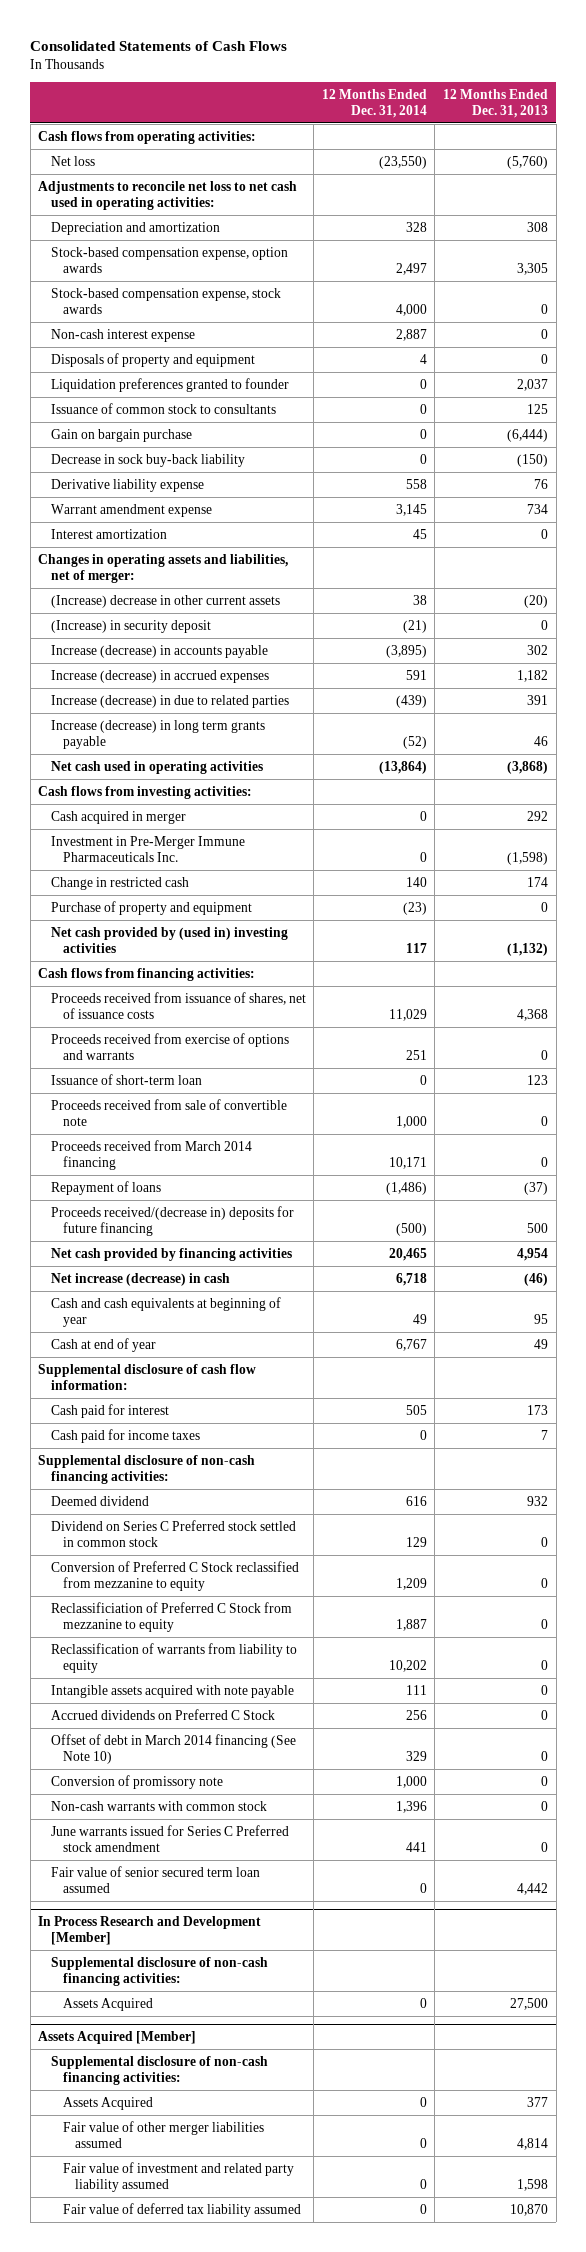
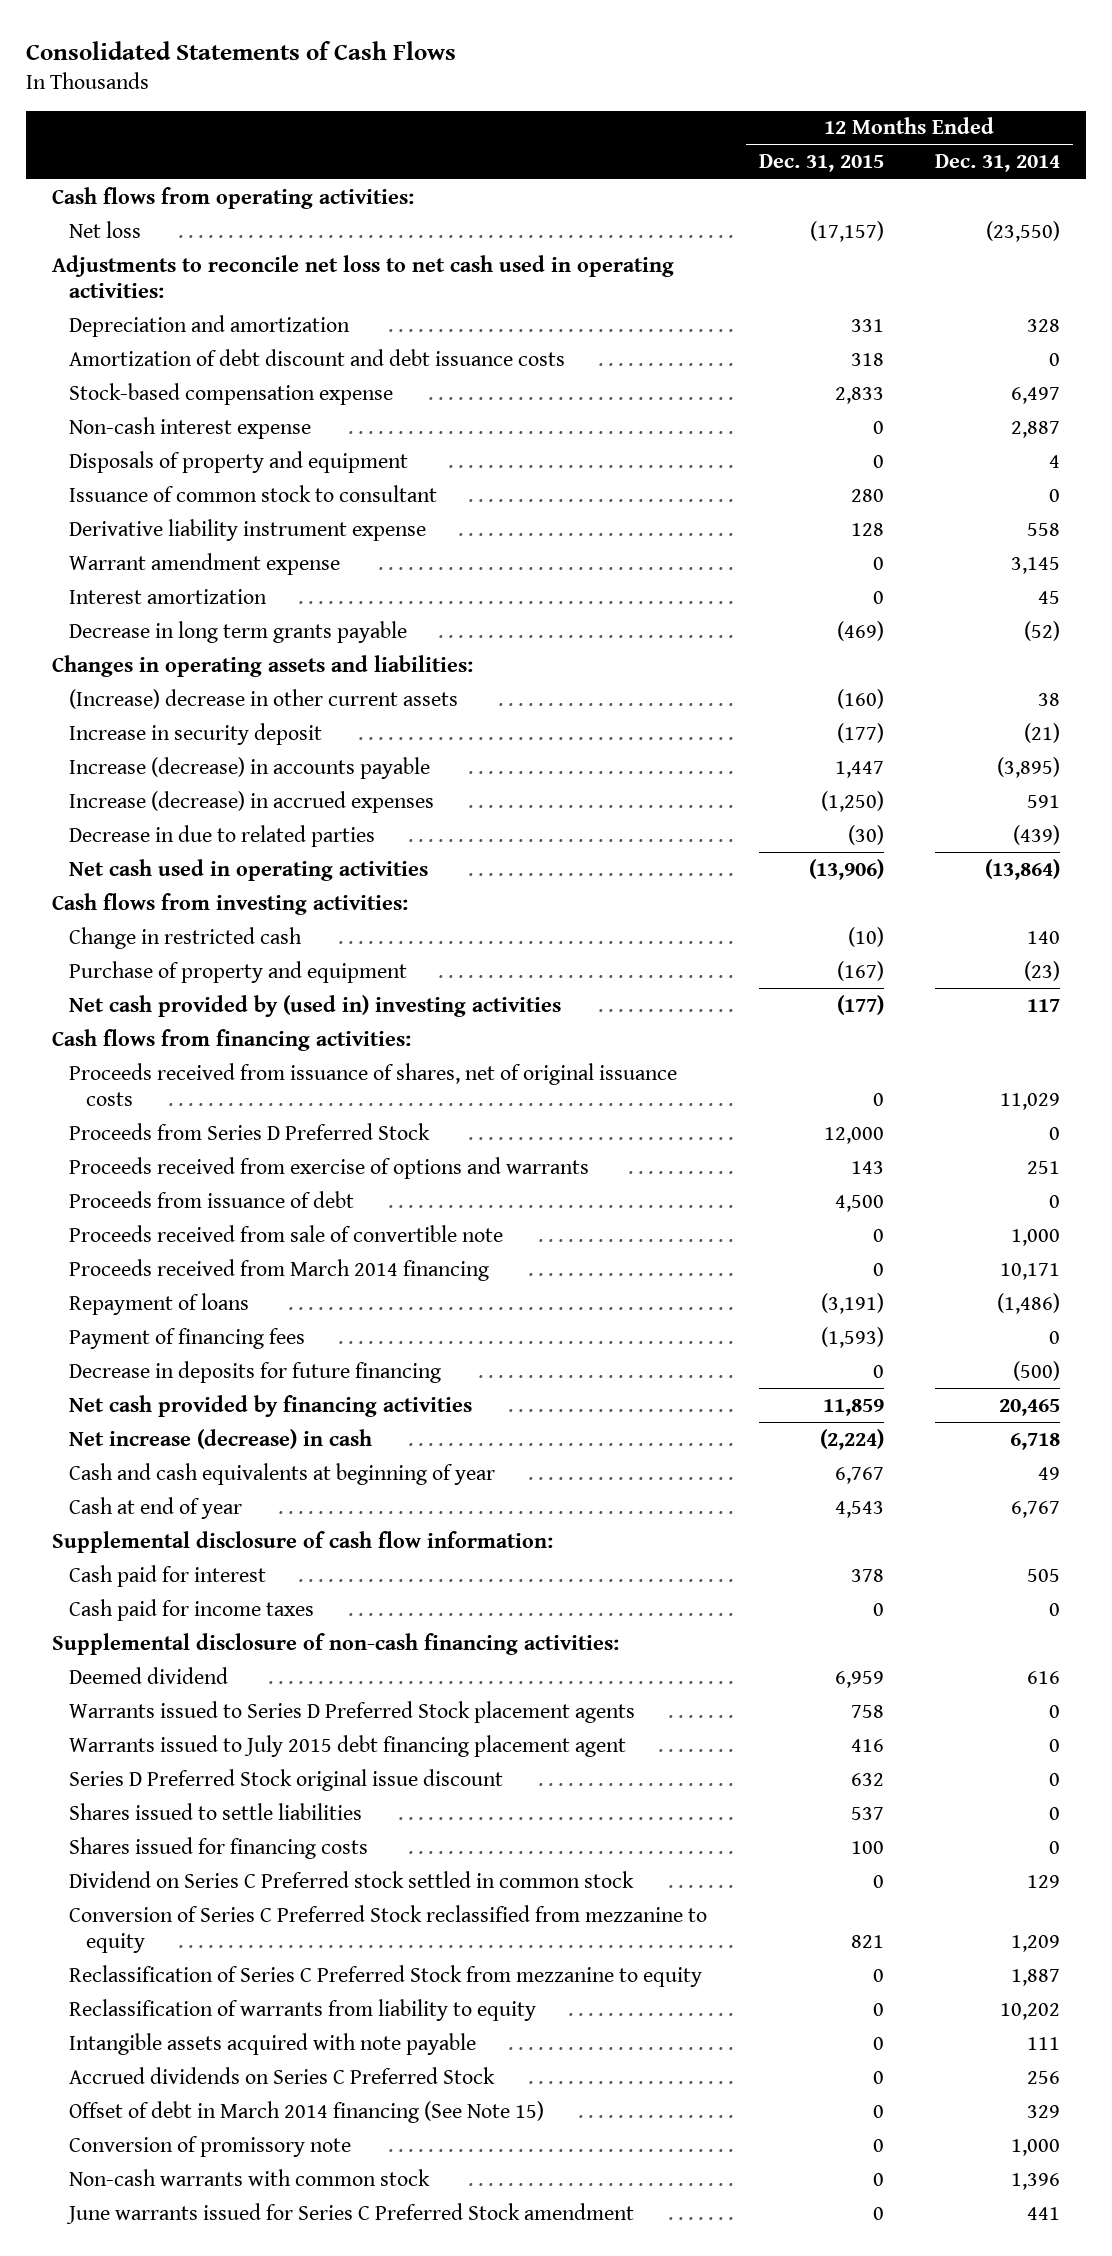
- | 12 Months Ended Dec. 31, 2014 | 12 Months Ended Dec. 31, 2013
+ | 12 Months Ended Dec. 31, 2015 | 12 Months Ended Dec. 31, 2014
- Stock-based compensation expense, option awards | 2,497 | 3,305
- Stock-based compensation expense, stock awards | 4,000 | 0
+ Amortization of debt discount and debt issuance costs | 318 | 0
+ Stock-based compensation expense | 2,833 | 6,497
- Liquidation preferences granted to founder | 0 | 2,037
- Issuance of common stock to consultants | 0 | 125
- Gain on bargain purchase | 0 | (6,444)
- Decrease in sock buy-back liability | 0 | (150)
- Derivative liability expense | 558 | 76
+ Issuance of common stock to consultant | 280 | 0
+ Derivative liability instrument expense | 128 | 558
- Changes in operating assets and liabilities, net of merger:
+ Decrease in long term grants payable | (469) | (52)
+ Changes in operating assets and liabilities:
- (Increase) in security deposit | (21) | 0
+ Increase in security deposit | (177) | (21)
- Increase (decrease) in due to related parties | (439) | 391
- Increase (decrease) in long term grants payable | (52) | 46
+ Decrease in due to related parties | (30) | (439)
- Cash acquired in merger | 0 | 292
- Investment in Pre-Merger Immune Pharmaceuticals Inc. | 0 | (1,598)
- Proceeds received from issuance of shares, net of issuance costs | 11,029 | 4,368
+ Proceeds received from issuance of shares, net of original issuance costs | 0 | 11,029
+ Proceeds from Series D Preferred Stock | 12,000 | 0
- Issuance of short-term loan | 0 | 123
+ Proceeds from issuance of debt | 4,500 | 0
- Proceeds received/(decrease in) deposits for future financing | (500) | 500
+ Payment of financing fees | (1,593) | 0
+ Decrease in deposits for future financing | 0 | (500)
+ Warrants issued to Series D Preferred Stock placement agents | 758 | 0
+ Warrants issued to July 2015 debt financing placement agent | 416 | 0
+ Series D Preferred Stock original issue discount | 632 | 0
+ Shares issued to settle liabilities | 537 | 0
+ Shares issued for financing costs | 100 | 0
- Conversion of Preferred C Stock reclassified from mezzanine to equity | 1,209 | 0
- Reclassificiation of Preferred C Stock from mezzanine to equity | 1,887 | 0
+ Conversion of Series C Preferred Stock reclassified from mezzanine to equity | 821 | 1,209
+ Reclassification of Series C Preferred Stock from mezzanine to equity | 0 | 1,887
- Accrued dividends on Preferred C Stock | 256 | 0
- Offset of debt in March 2014 financing (See Note 10) | 329 | 0
+ Accrued dividends on Series C Preferred Stock | 0 | 256
+ Offset of debt in March 2014 financing (See Note 15) | 0 | 329
- June warrants issued for Series C Preferred stock amendment | 441 | 0
- Fair value of senior secured term loan assumed | 0 | 4,442
- In Process Research and Development [Member]
- Supplemental disclosure of non-cash financing activities:
- Assets Acquired | 0 | 27,500
- Assets Acquired [Member]
- Supplemental disclosure of non-cash financing activities:
- Assets Acquired | 0 | 377
- Fair value of other merger liabilities assumed | 0 | 4,814
- Fair value of investment and related party liability assumed | 0 | 1,598
- Fair value of deferred tax liability assumed | 0 | 10,870
+ June warrants issued for Series C Preferred Stock amendment | 0 | 441

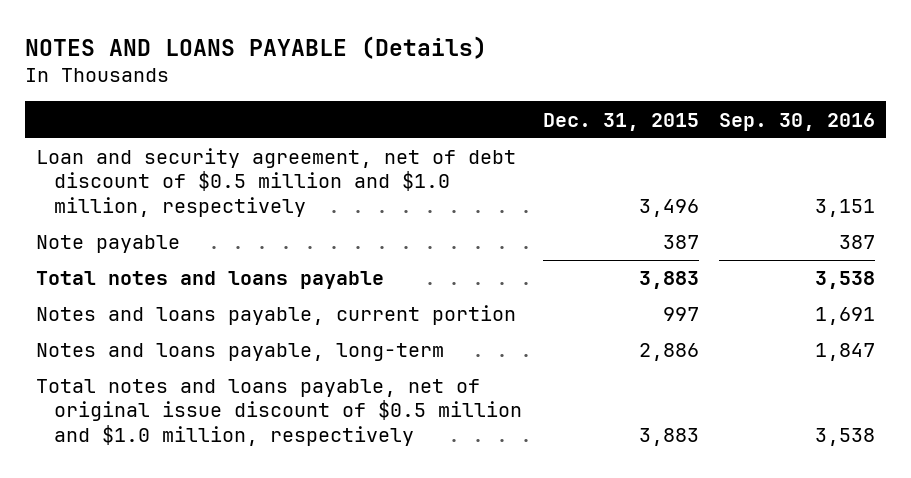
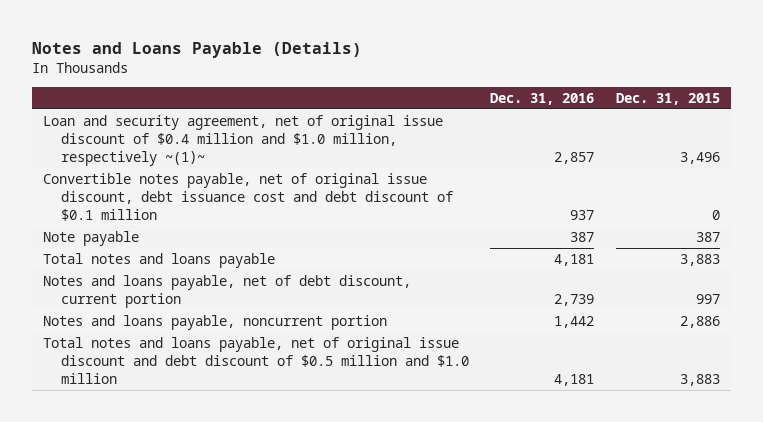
- NOTES AND LOANS PAYABLE (Details)
+ Notes and Loans Payable (Details)
- | Dec. 31, 2015 | Sep. 30, 2016
+ | Dec. 31, 2016 | Dec. 31, 2015
- Loan and security agreement, net of debt discount of $0.5 million and $1.0 million, respectively | 3,496 | 3,151
+ Loan and security agreement, net of original issue discount of $0.4 million and $1.0 million, respectively ~(1)~ | 2,857 | 3,496
+ Convertible notes payable, net of original issue discount, debt issuance cost and debt discount of $0.1 million | 937 | 0
- Notes and loans payable, current portion | 997 | 1,691
- Notes and loans payable, long-term | 2,886 | 1,847
- Total notes and loans payable, net of original issue discount of $0.5 million and $1.0 million, respectively | 3,883 | 3,538
+ Notes and loans payable, net of debt discount, current portion | 2,739 | 997
+ Notes and loans payable, noncurrent portion | 1,442 | 2,886
+ Total notes and loans payable, net of original issue discount and debt discount of $0.5 million and $1.0 million | 4,181 | 3,883

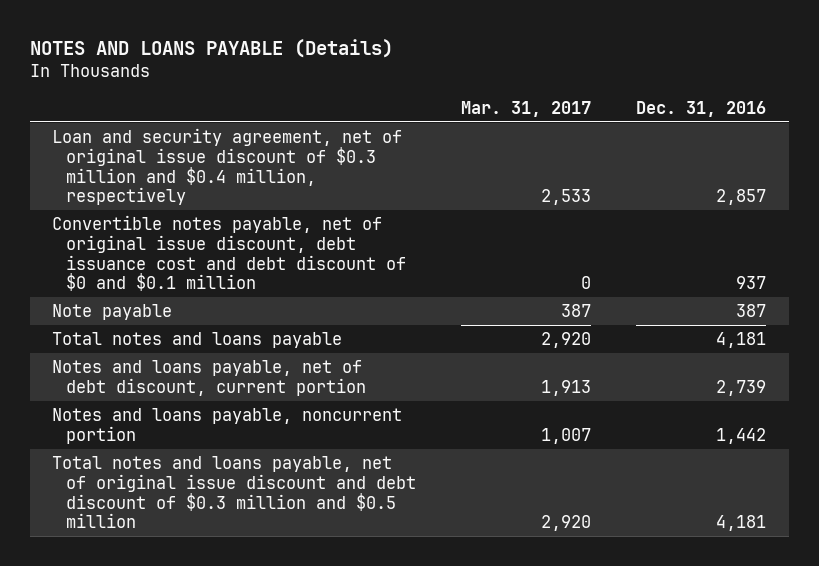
- Notes and Loans Payable (Details)
+ NOTES AND LOANS PAYABLE (Details)
- | Dec. 31, 2016 | Dec. 31, 2015
+ | Mar. 31, 2017 | Dec. 31, 2016
- Loan and security agreement, net of original issue discount of $0.4 million and $1.0 million, respectively ~(1)~ | 2,857 | 3,496
- Convertible notes payable, net of original issue discount, debt issuance cost and debt discount of $0.1 million | 937 | 0
+ Loan and security agreement, net of original issue discount of $0.3 million and $0.4 million, respectively | 2,533 | 2,857
+ Convertible notes payable, net of original issue discount, debt issuance cost and debt discount of $0 and $0.1 million | 0 | 937
- Total notes and loans payable, net of original issue discount and debt discount of $0.5 million and $1.0 million | 4,181 | 3,883
+ Total notes and loans payable, net of original issue discount and debt discount of $0.3 million and $0.5 million | 2,920 | 4,181

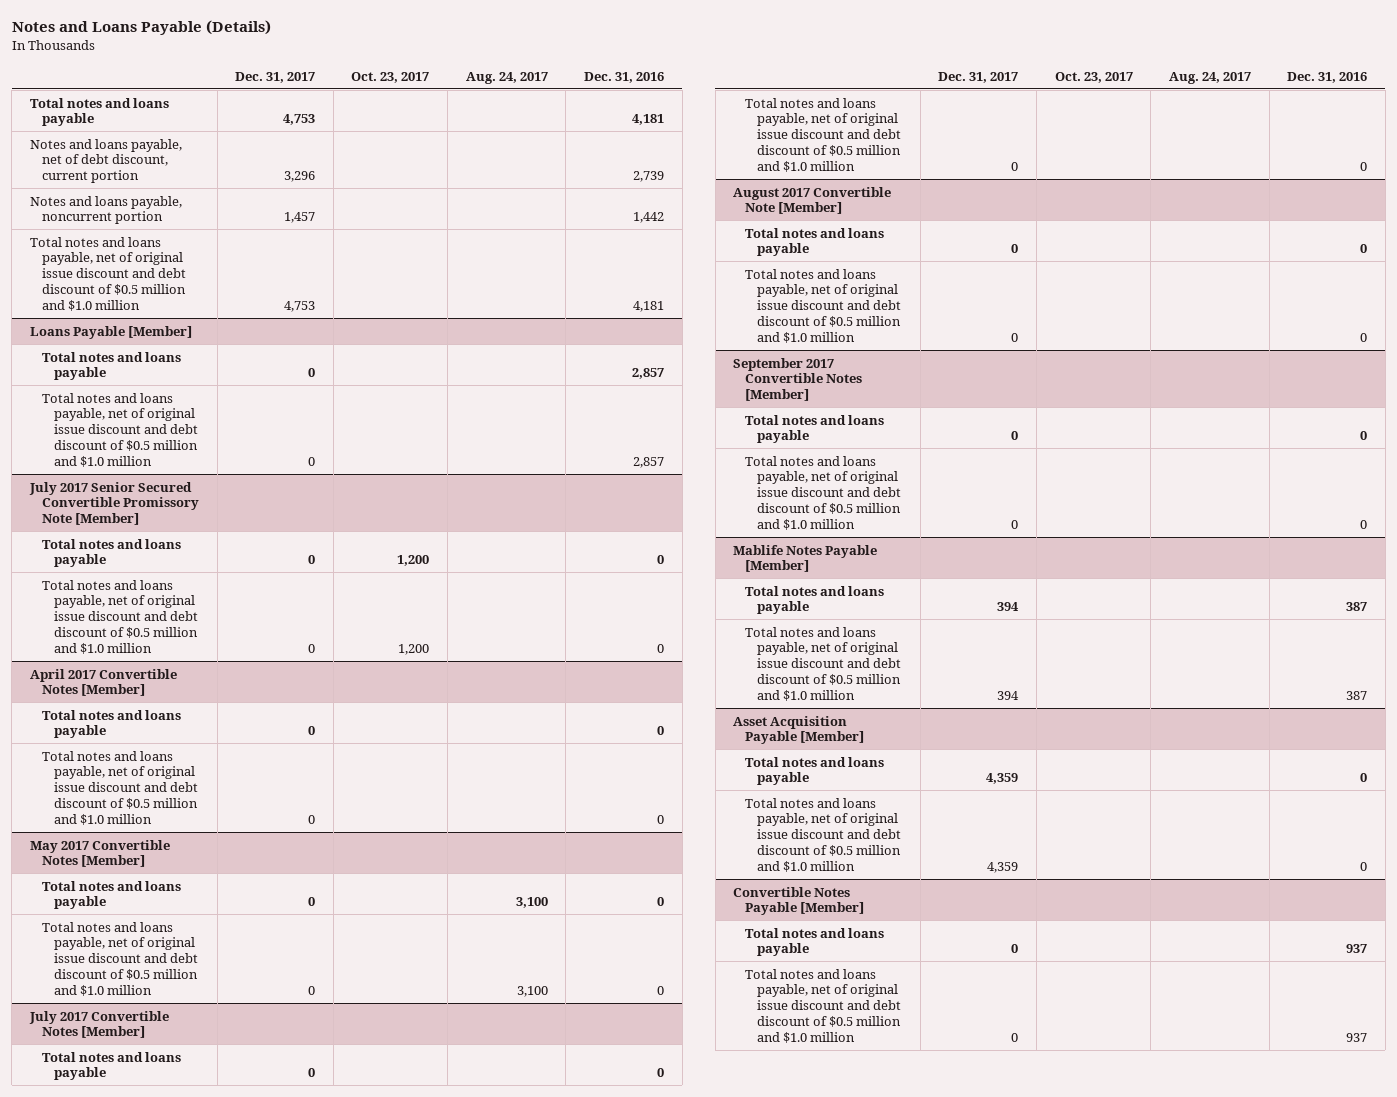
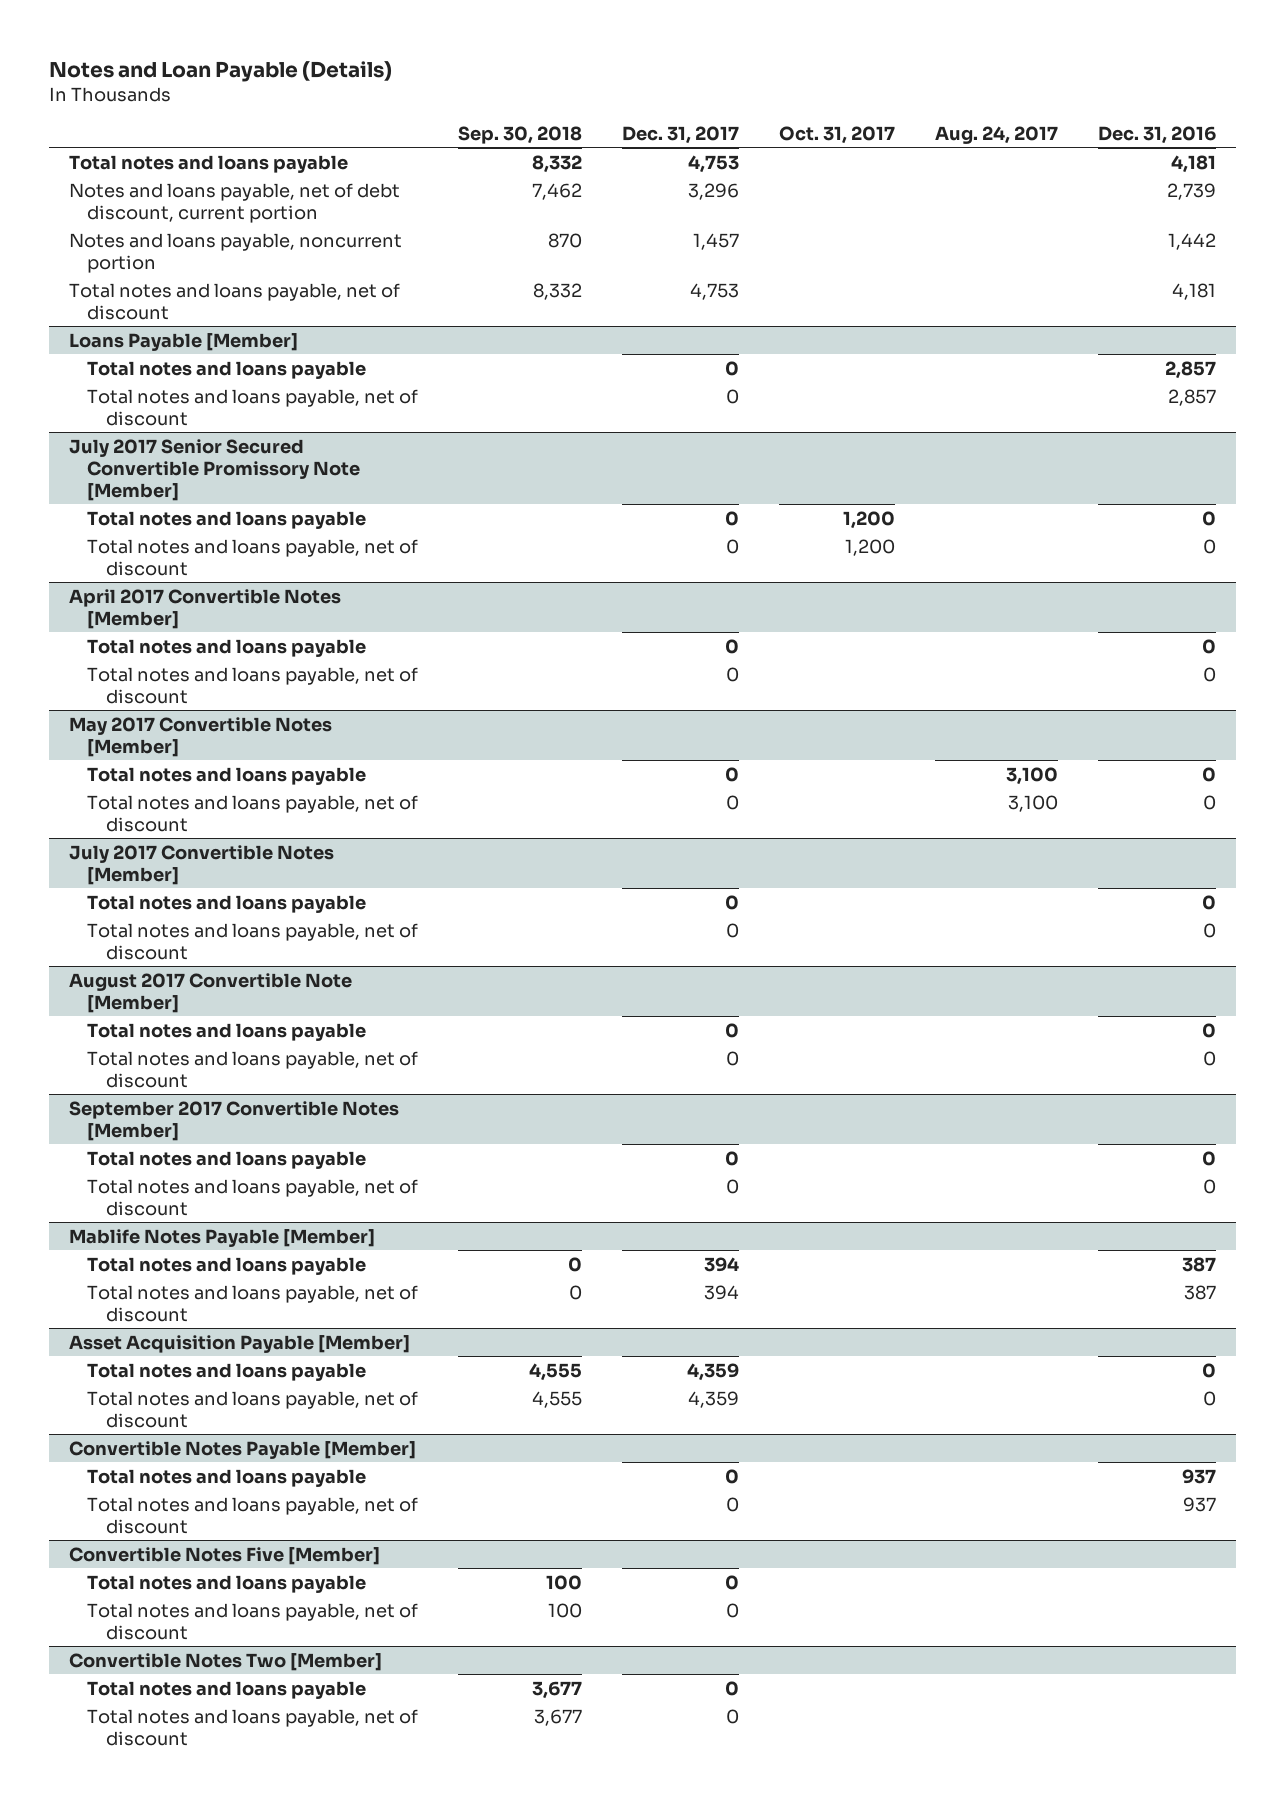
- Notes and Loans Payable (Details)
+ Notes and Loan Payable (Details)
- | Dec. 31, 2017 | Oct. 23, 2017 | Aug. 24, 2017 | Dec. 31, 2016
+ | Sep. 30, 2018 | Dec. 31, 2017 | Oct. 31, 2017 | Aug. 24, 2017 | Dec. 31, 2016
- Total notes and loans payable, net of original issue discount and debt discount of $0.5 million and $1.0 million | 4,753 | | | 4,181
+ Total notes and loans payable, net of discount | 8,332 | 4,753 | | | 4,181
@ Loans Payable [Member]
- Total notes and loans payable, net of original issue discount and debt discount of $0.5 million and $1.0 million | 0 | | | 2,857
+ Total notes and loans payable, net of discount | | 0 | | | 2,857
@ July 2017 Senior Secured Convertible Promissory Note [Member]
- Total notes and loans payable, net of original issue discount and debt discount of $0.5 million and $1.0 million | 0 | 1,200 | | 0
+ Total notes and loans payable, net of discount | | 0 | 1,200 | | 0
@ April 2017 Convertible Notes [Member]
- Total notes and loans payable, net of original issue discount and debt discount of $0.5 million and $1.0 million | 0 | | | 0
+ Total notes and loans payable, net of discount | | 0 | | | 0
@ May 2017 Convertible Notes [Member]
- Total notes and loans payable, net of original issue discount and debt discount of $0.5 million and $1.0 million | 0 | | 3,100 | 0
+ Total notes and loans payable, net of discount | | 0 | | 3,100 | 0
@ July 2017 Convertible Notes [Member]
- Total notes and loans payable, net of original issue discount and debt discount of $0.5 million and $1.0 million | 0 | | | 0
+ Total notes and loans payable, net of discount | | 0 | | | 0
@ August 2017 Convertible Note [Member]
- Total notes and loans payable, net of original issue discount and debt discount of $0.5 million and $1.0 million | 0 | | | 0
+ Total notes and loans payable, net of discount | | 0 | | | 0
@ September 2017 Convertible Notes [Member]
- Total notes and loans payable, net of original issue discount and debt discount of $0.5 million and $1.0 million | 0 | | | 0
+ Total notes and loans payable, net of discount | | 0 | | | 0
@ Mablife Notes Payable [Member]
- Total notes and loans payable, net of original issue discount and debt discount of $0.5 million and $1.0 million | 394 | | | 387
+ Total notes and loans payable, net of discount | 0 | 394 | | | 387
@ Asset Acquisition Payable [Member]
- Total notes and loans payable, net of original issue discount and debt discount of $0.5 million and $1.0 million | 4,359 | | | 0
+ Total notes and loans payable, net of discount | 4,555 | 4,359 | | | 0
@ Convertible Notes Payable [Member]
- Total notes and loans payable, net of original issue discount and debt discount of $0.5 million and $1.0 million | 0 | | | 937
+ Total notes and loans payable, net of discount | | 0 | | | 937
+ Convertible Notes Five [Member]
+ Total notes and loans payable | 100 | 0 | | |
+ Total notes and loans payable, net of discount | 100 | 0 | | |
+ Convertible Notes Two [Member]
+ Total notes and loans payable | 3,677 | 0 | | |
+ Total notes and loans payable, net of discount | 3,677 | 0 | | |

